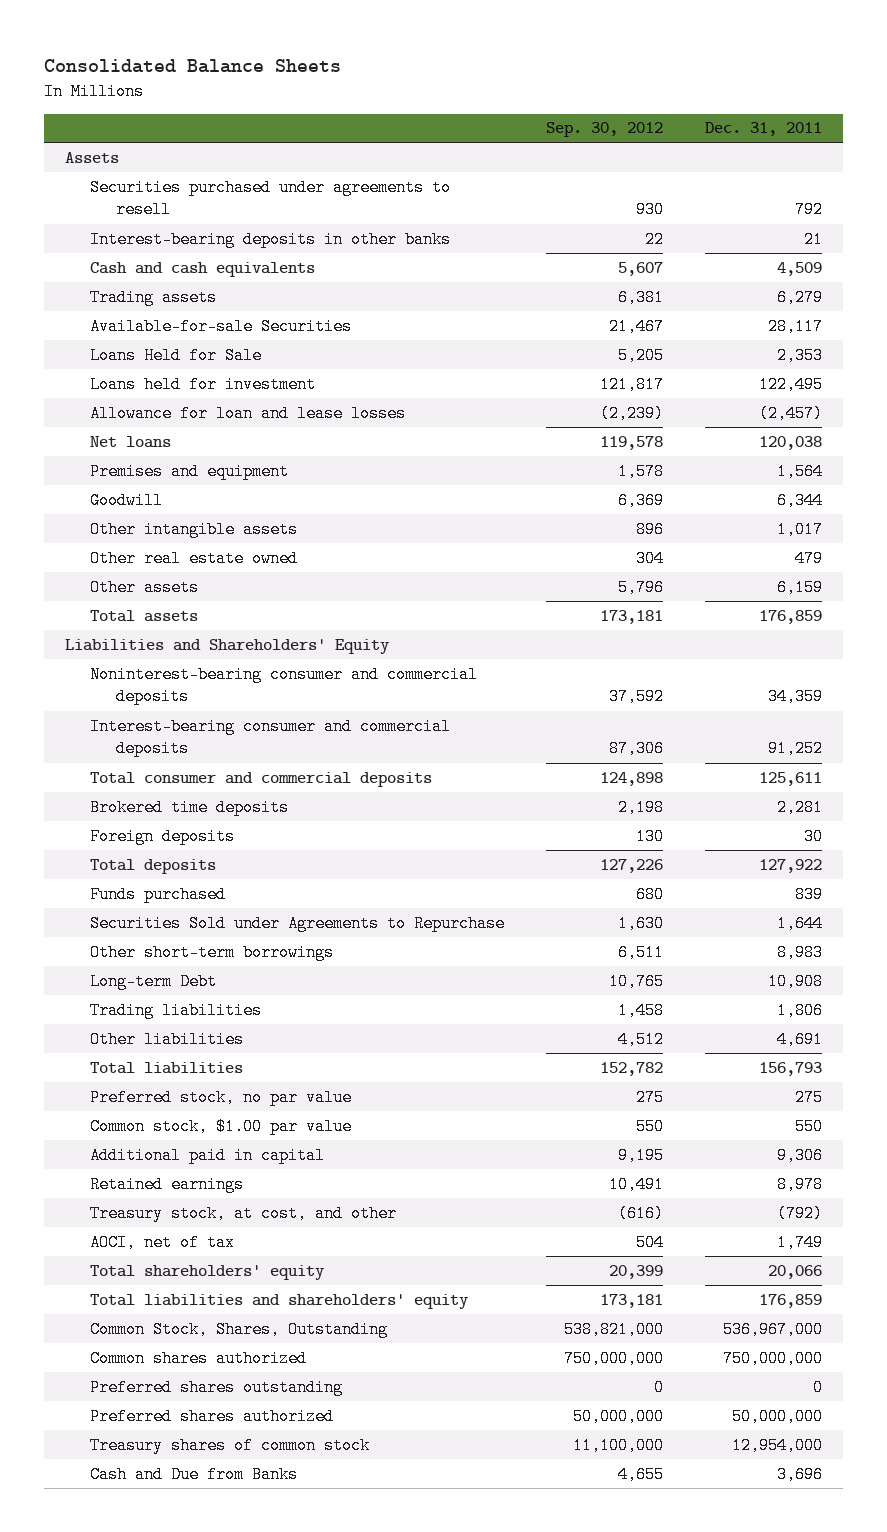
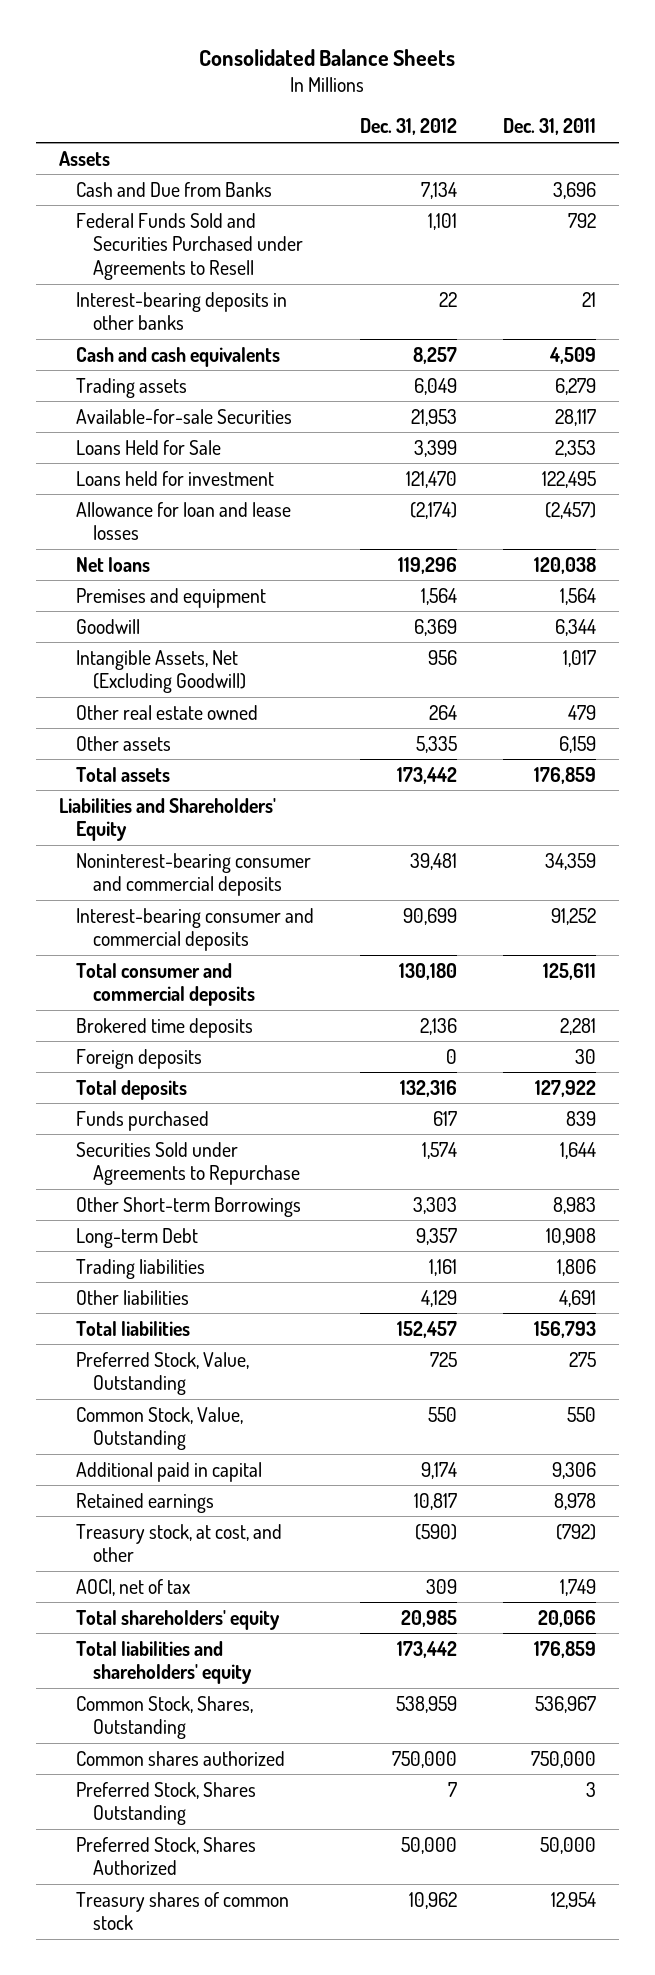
- | Sep. 30, 2012 | Dec. 31, 2011
+ | Dec. 31, 2012 | Dec. 31, 2011
- Securities purchased under agreements to resell | 930 | 792
moved up: Cash and Due from Banks | 7,134 | 3,696
+ Federal Funds Sold and Securities Purchased under Agreements to Resell | 1,101 | 792
- Other intangible assets | 896 | 1,017
+ Intangible Assets, Net (Excluding Goodwill) | 956 | 1,017
- Other short-term borrowings | 6,511 | 8,983
+ Other Short-term Borrowings | 3,303 | 8,983
- Preferred stock, no par value | 275 | 275
- Common stock, $1.00 par value | 550 | 550
+ Preferred Stock, Value, Outstanding | 725 | 275
+ Common Stock, Value, Outstanding | 550 | 550
- Common Stock, Shares, Outstanding | 538,821,000 | 536,967,000
- Common shares authorized | 750,000,000 | 750,000,000
- Preferred shares outstanding | 0 | 0
- Preferred shares authorized | 50,000,000 | 50,000,000
- Treasury shares of common stock | 11,100,000 | 12,954,000
+ Common Stock, Shares, Outstanding | 538,959 | 536,967
+ Common shares authorized | 750,000 | 750,000
+ Preferred Stock, Shares Outstanding | 7 | 3
+ Preferred Stock, Shares Authorized | 50,000 | 50,000
+ Treasury shares of common stock | 10,962 | 12,954

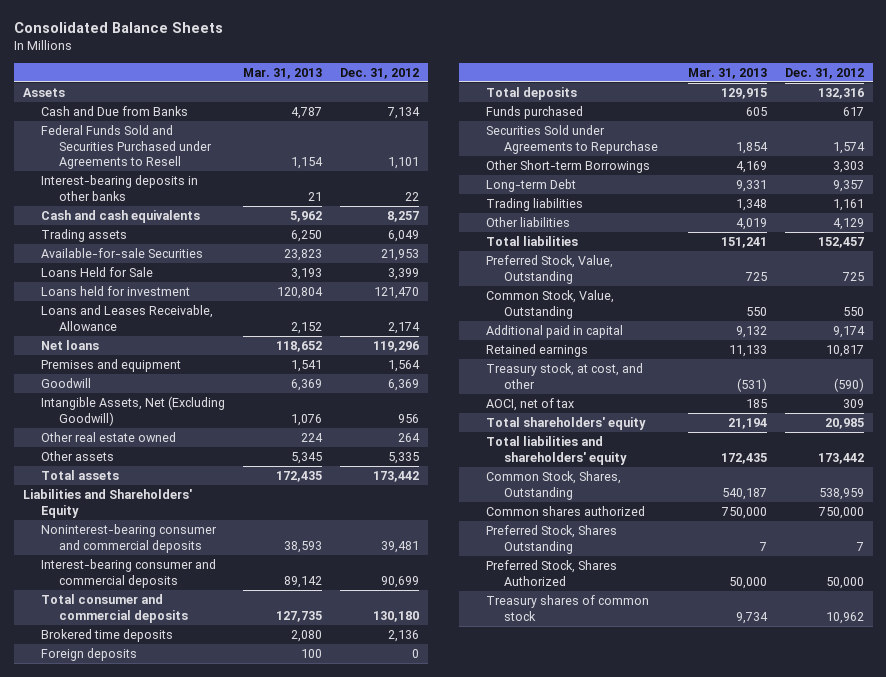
- | Dec. 31, 2012 | Dec. 31, 2011
+ | Mar. 31, 2013 | Dec. 31, 2012
- Allowance for loan and lease losses | (2,174) | (2,457)
+ Loans and Leases Receivable, Allowance | 2,152 | 2,174

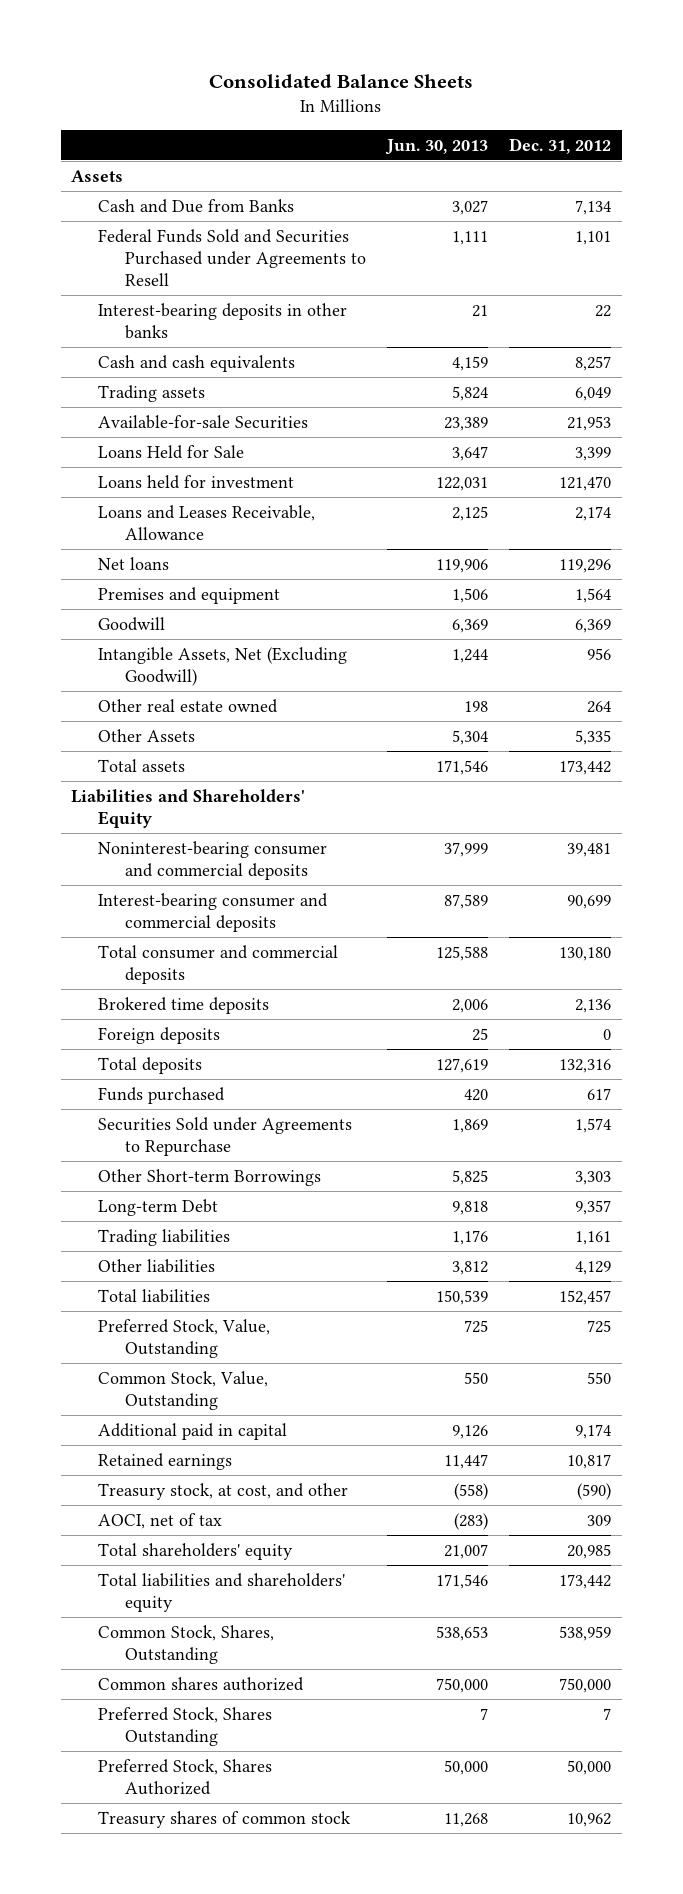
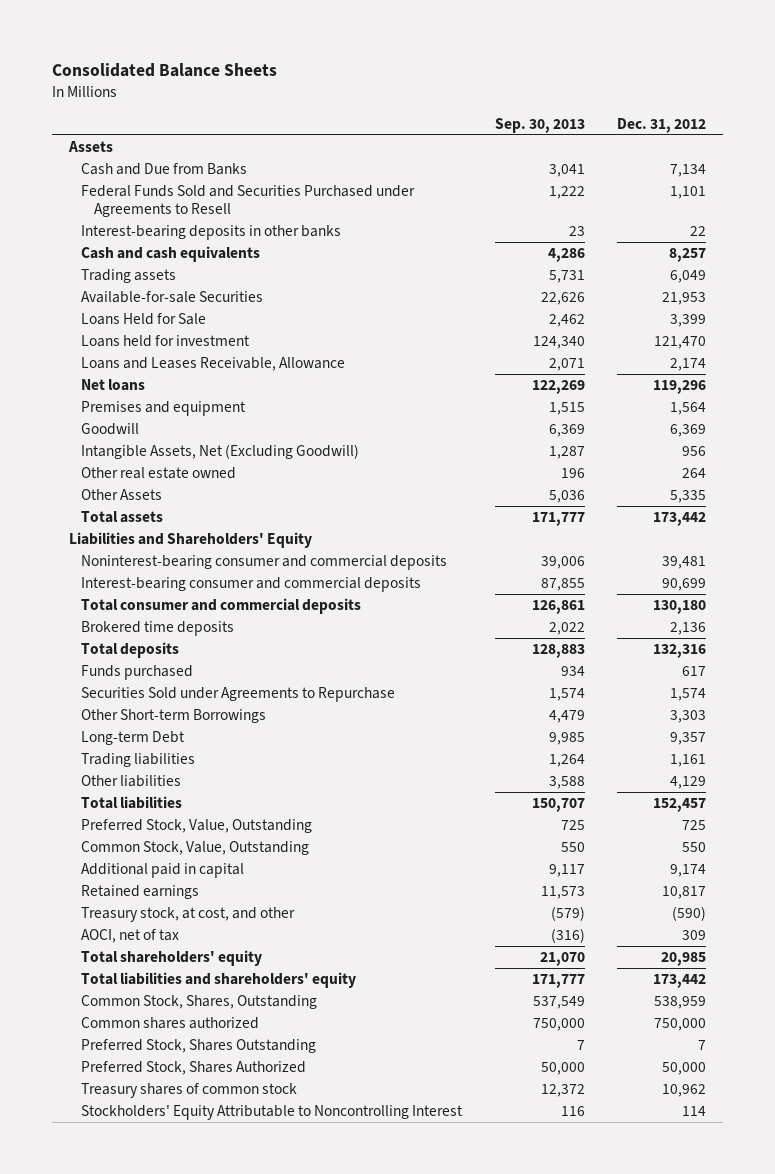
- | Jun. 30, 2013 | Dec. 31, 2012
+ | Sep. 30, 2013 | Dec. 31, 2012
- Foreign deposits | 25 | 0
+ Stockholders' Equity Attributable to Noncontrolling Interest | 116 | 114

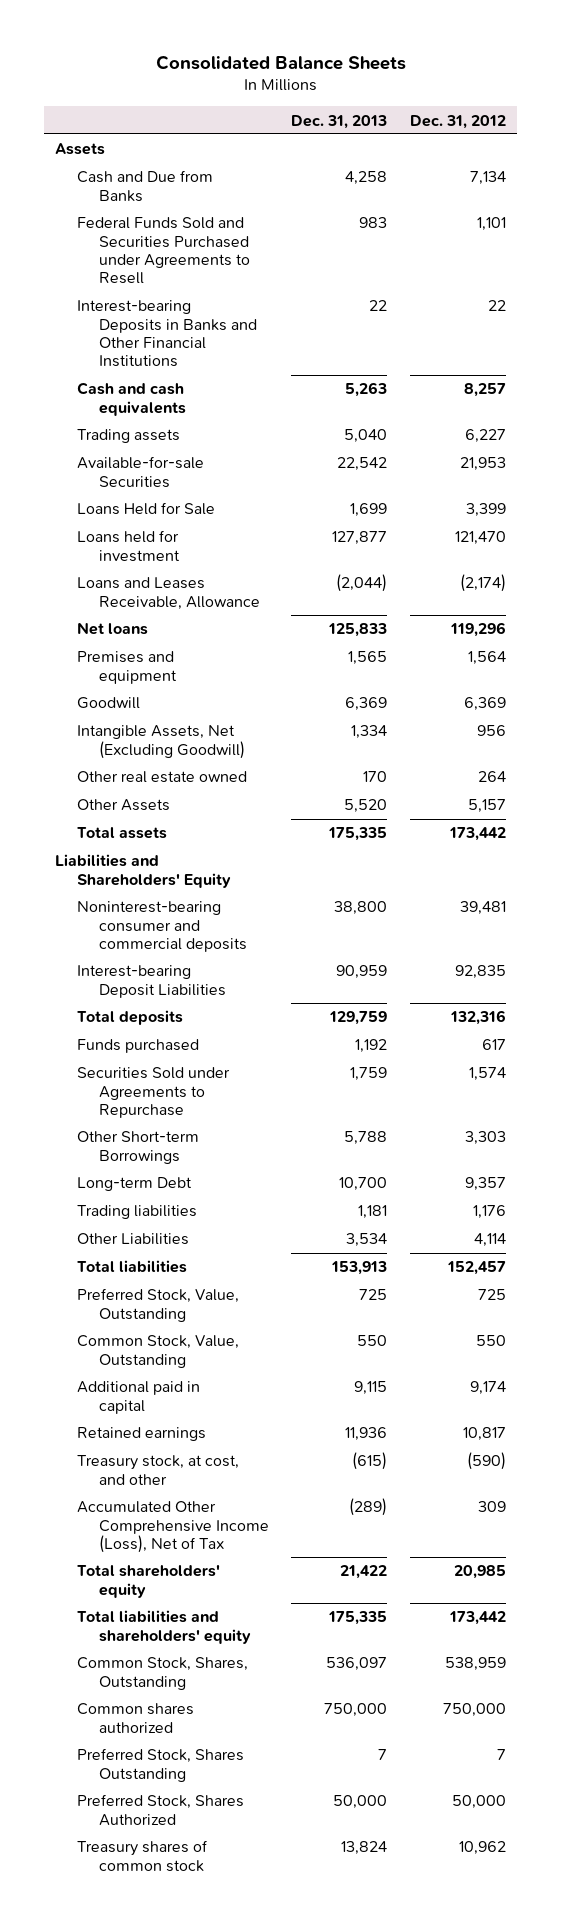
- | Sep. 30, 2013 | Dec. 31, 2012
+ | Dec. 31, 2013 | Dec. 31, 2012
- Interest-bearing deposits in other banks | 23 | 22
+ Interest-bearing Deposits in Banks and Other Financial Institutions | 22 | 22
- Trading assets | 5,731 | 6,049
+ Trading assets | 5,040 | 6,227
- Loans and Leases Receivable, Allowance | 2,071 | 2,174
+ Loans and Leases Receivable, Allowance | (2,044) | (2,174)
- Other Assets | 5,036 | 5,335
+ Other Assets | 5,520 | 5,157
- Interest-bearing consumer and commercial deposits | 87,855 | 90,699
- Total consumer and commercial deposits | 126,861 | 130,180
- Brokered time deposits | 2,022 | 2,136
+ Interest-bearing Deposit Liabilities | 90,959 | 92,835
- Trading liabilities | 1,264 | 1,161
- Other liabilities | 3,588 | 4,129
+ Trading liabilities | 1,181 | 1,176
+ Other Liabilities | 3,534 | 4,114
- AOCI, net of tax | (316) | 309
+ Accumulated Other Comprehensive Income (Loss), Net of Tax | (289) | 309
- Stockholders' Equity Attributable to Noncontrolling Interest | 116 | 114

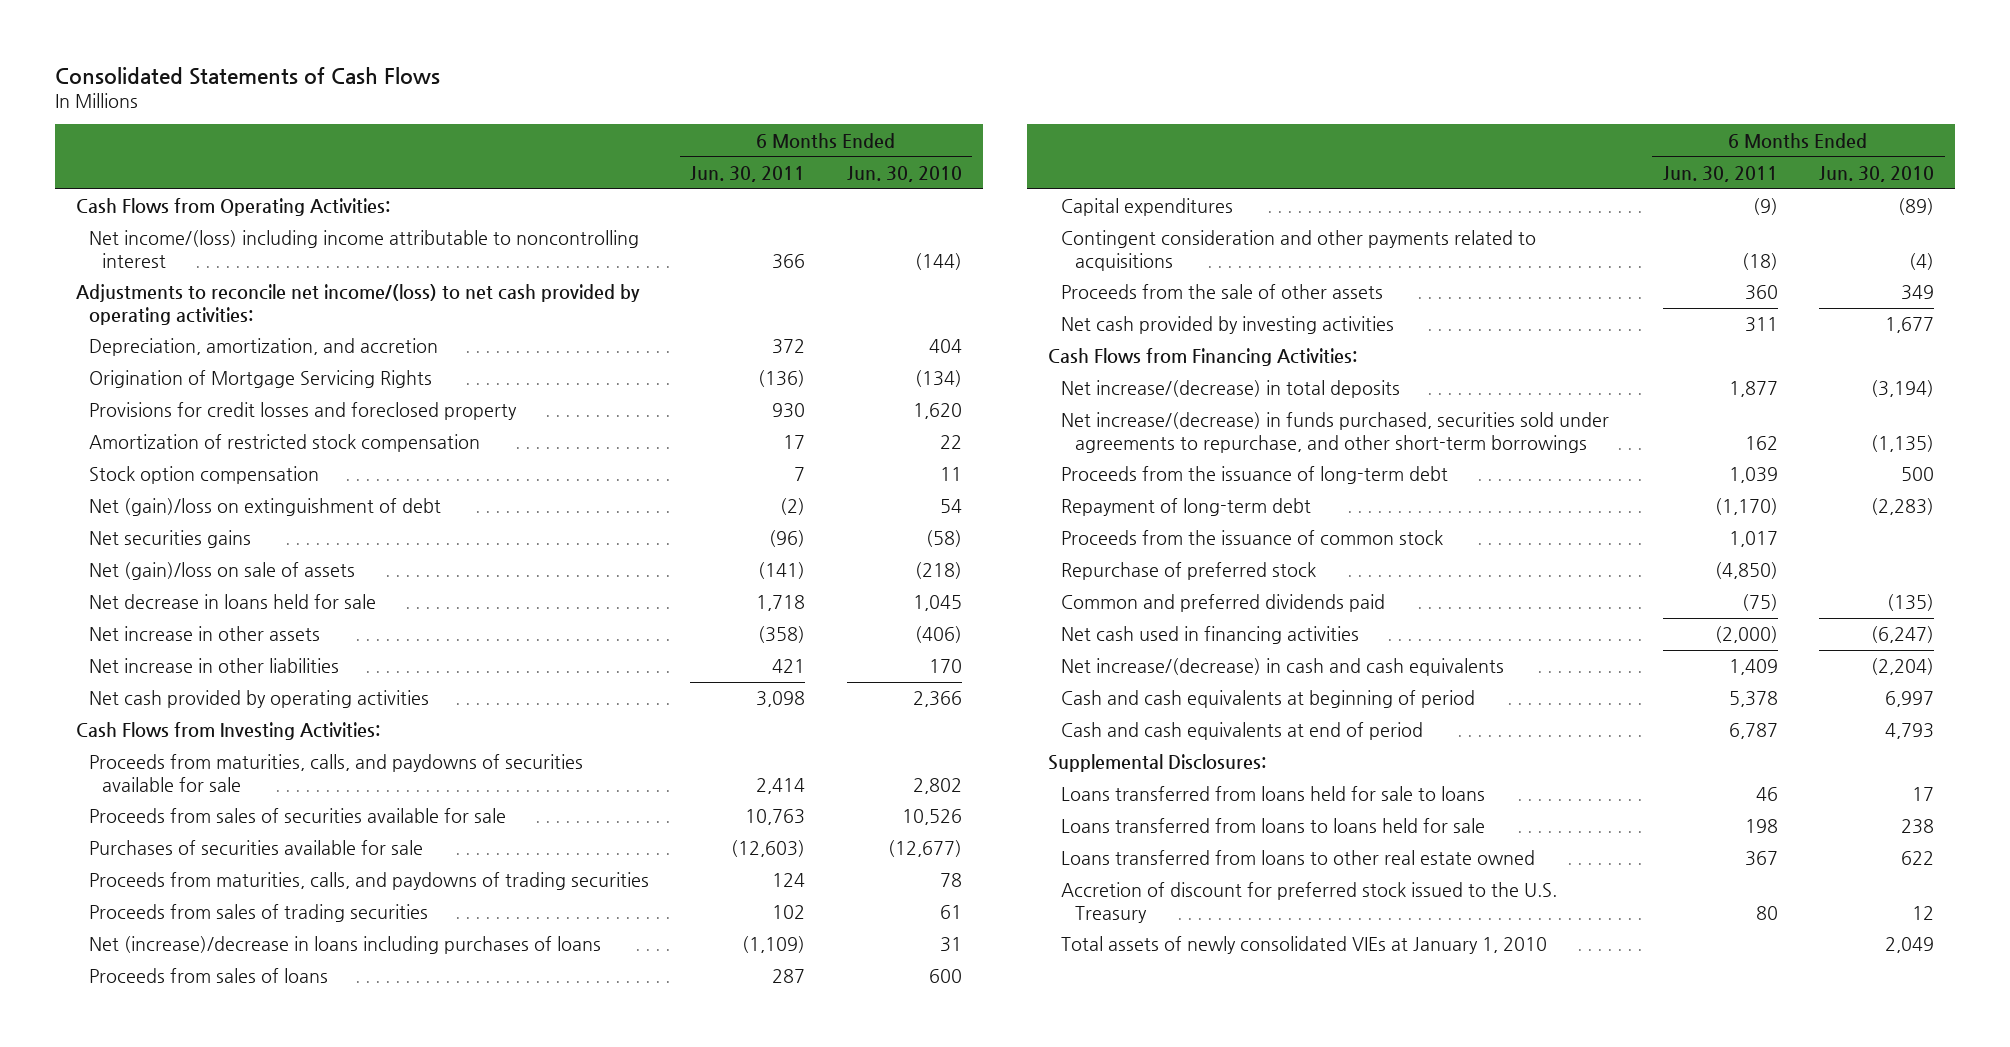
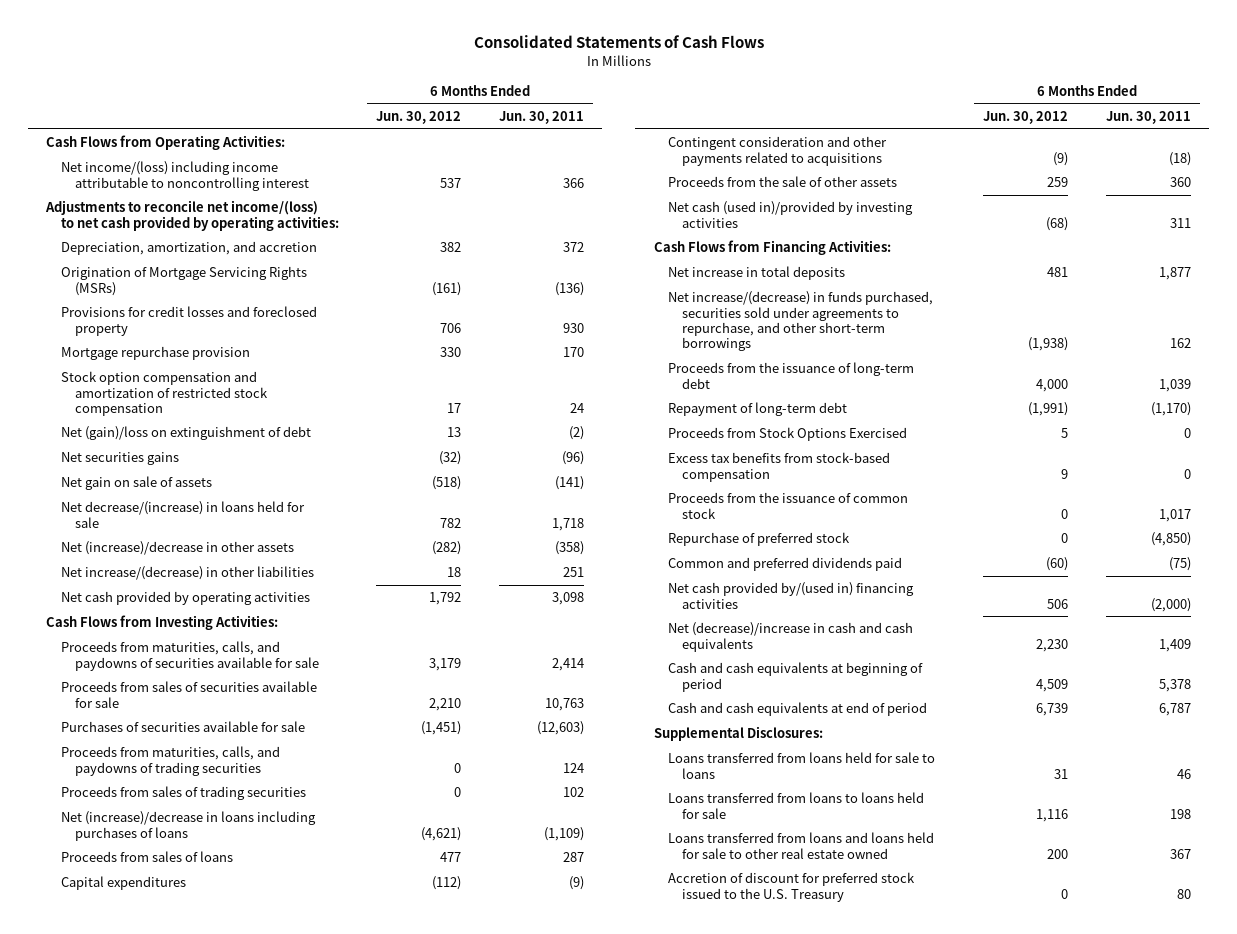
- | 6 Months Ended Jun. 30, 2011 | 6 Months Ended Jun. 30, 2010
+ | 6 Months Ended Jun. 30, 2012 | 6 Months Ended Jun. 30, 2011
- Origination of Mortgage Servicing Rights | (136) | (134)
+ Origination of Mortgage Servicing Rights (MSRs) | (161) | (136)
- Amortization of restricted stock compensation | 17 | 22
- Stock option compensation | 7 | 11
+ Mortgage repurchase provision | 330 | 170
+ Stock option compensation and amortization of restricted stock compensation | 17 | 24
- Net (gain)/loss on sale of assets | (141) | (218)
- Net decrease in loans held for sale | 1,718 | 1,045
- Net increase in other assets | (358) | (406)
- Net increase in other liabilities | 421 | 170
+ Net gain on sale of assets | (518) | (141)
+ Net decrease/(increase) in loans held for sale | 782 | 1,718
+ Net (increase)/decrease in other assets | (282) | (358)
+ Net increase/(decrease) in other liabilities | 18 | 251
- Net cash provided by investing activities | 311 | 1,677
+ Net cash (used in)/provided by investing activities | (68) | 311
- Net increase/(decrease) in total deposits | 1,877 | (3,194)
+ Net increase in total deposits | 481 | 1,877
+ Proceeds from Stock Options Exercised | 5 | 0
+ Excess tax benefits from stock-based compensation | 9 | 0
- Net cash used in financing activities | (2,000) | (6,247)
- Net increase/(decrease) in cash and cash equivalents | 1,409 | (2,204)
+ Net cash provided by/(used in) financing activities | 506 | (2,000)
+ Net (decrease)/increase in cash and cash equivalents | 2,230 | 1,409
- Loans transferred from loans to other real estate owned | 367 | 622
+ Loans transferred from loans and loans held for sale to other real estate owned | 200 | 367
- Total assets of newly consolidated VIEs at January 1, 2010 | | 2,049

